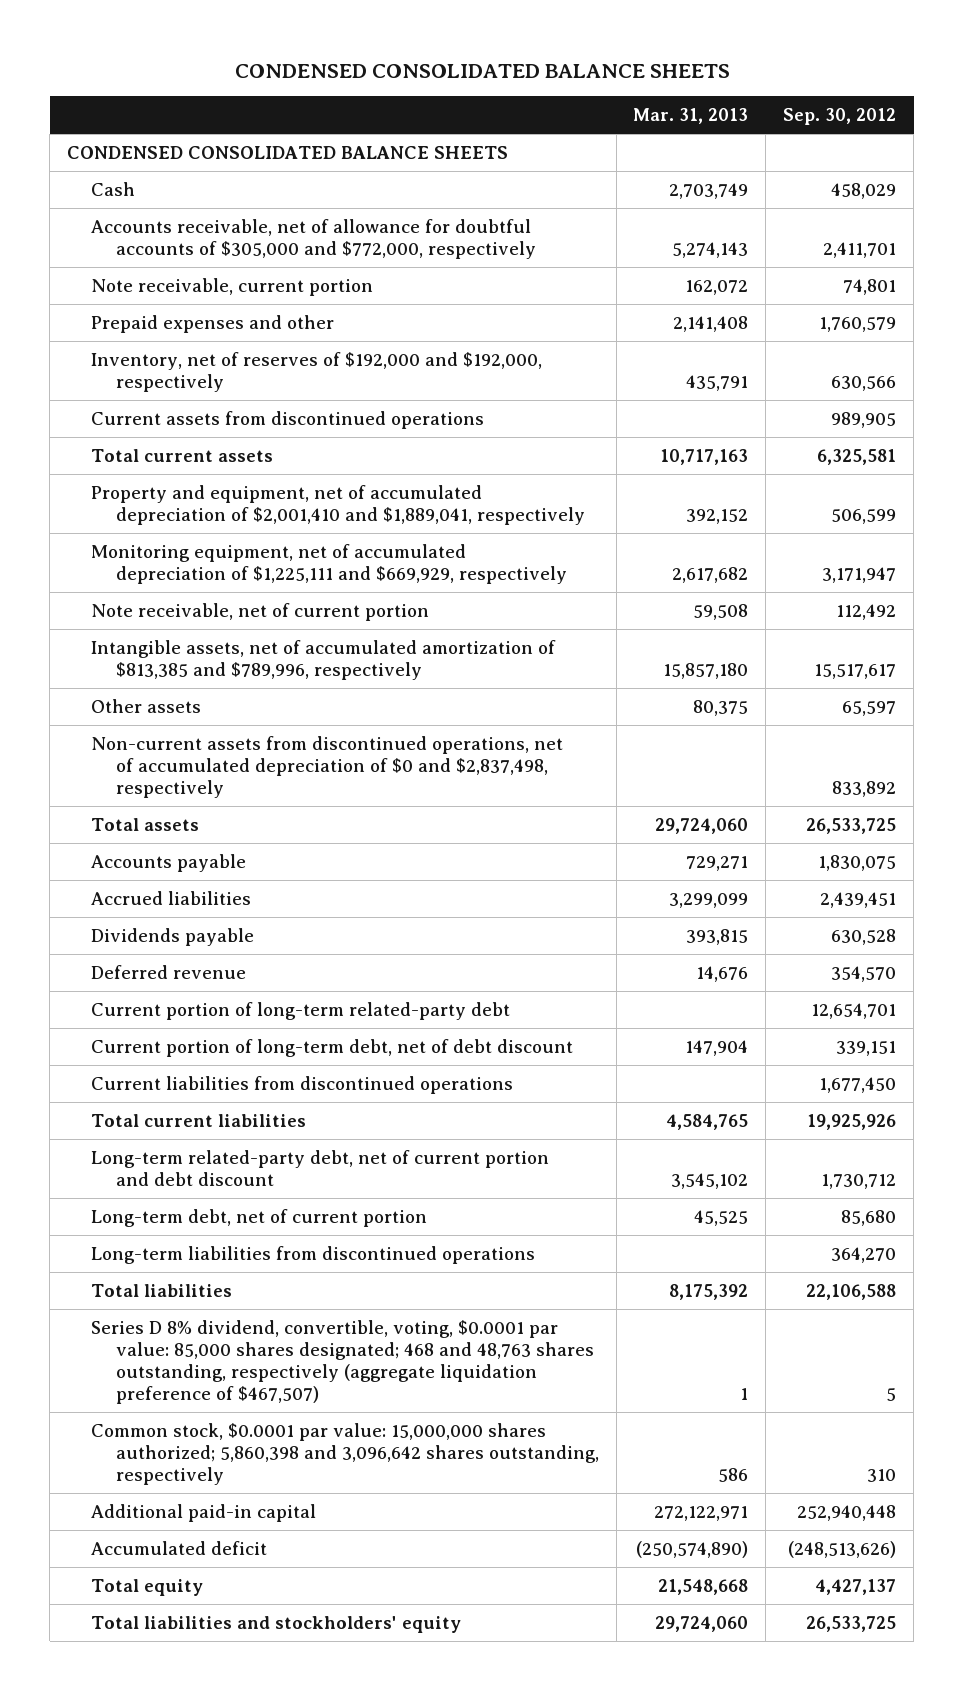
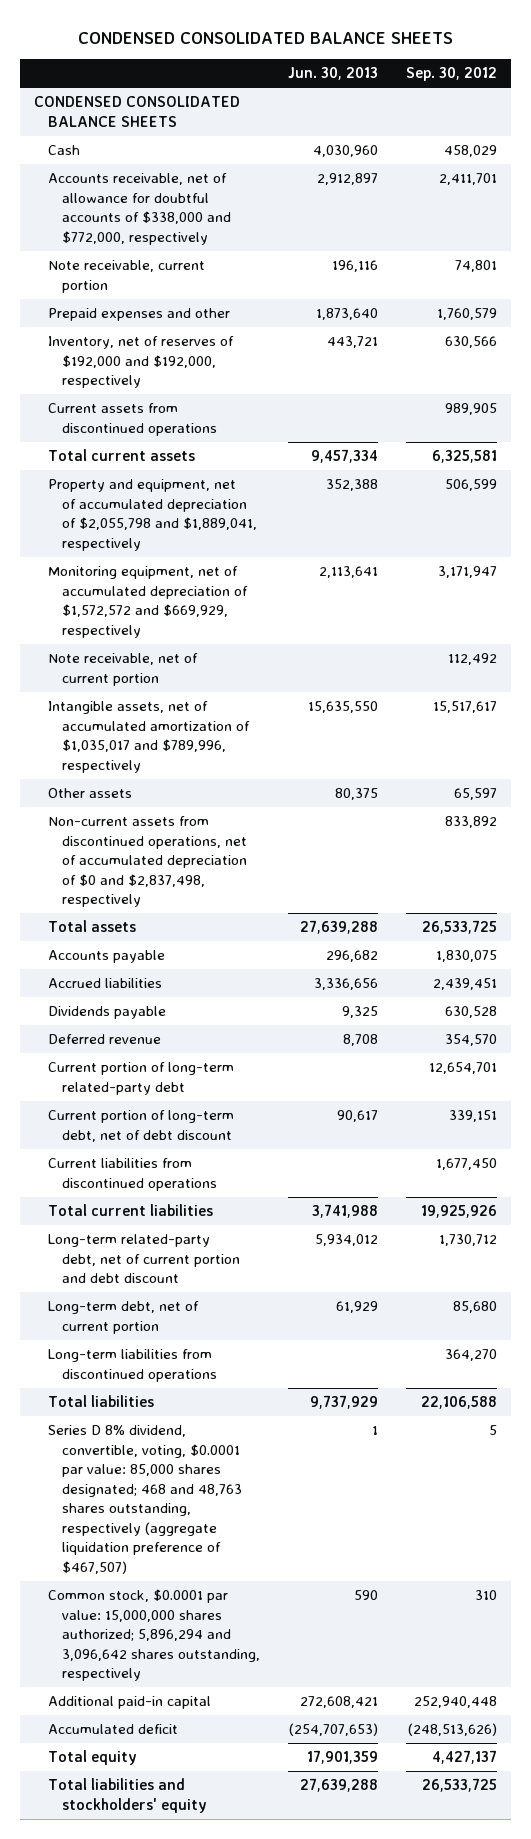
- | Mar. 31, 2013 | Sep. 30, 2012
+ | Jun. 30, 2013 | Sep. 30, 2012
- Accounts receivable, net of allowance for doubtful accounts of $305,000 and $772,000, respectively | 5,274,143 | 2,411,701
+ Accounts receivable, net of allowance for doubtful accounts of $338,000 and $772,000, respectively | 2,912,897 | 2,411,701
- Property and equipment, net of accumulated depreciation of $2,001,410 and $1,889,041, respectively | 392,152 | 506,599
- Monitoring equipment, net of accumulated depreciation of $1,225,111 and $669,929, respectively | 2,617,682 | 3,171,947
+ Property and equipment, net of accumulated depreciation of $2,055,798 and $1,889,041, respectively | 352,388 | 506,599
+ Monitoring equipment, net of accumulated depreciation of $1,572,572 and $669,929, respectively | 2,113,641 | 3,171,947
- Intangible assets, net of accumulated amortization of $813,385 and $789,996, respectively | 15,857,180 | 15,517,617
+ Intangible assets, net of accumulated amortization of $1,035,017 and $789,996, respectively | 15,635,550 | 15,517,617
- Common stock, $0.0001 par value: 15,000,000 shares authorized; 5,860,398 and 3,096,642 shares outstanding, respectively | 586 | 310
+ Common stock, $0.0001 par value: 15,000,000 shares authorized; 5,896,294 and 3,096,642 shares outstanding, respectively | 590 | 310

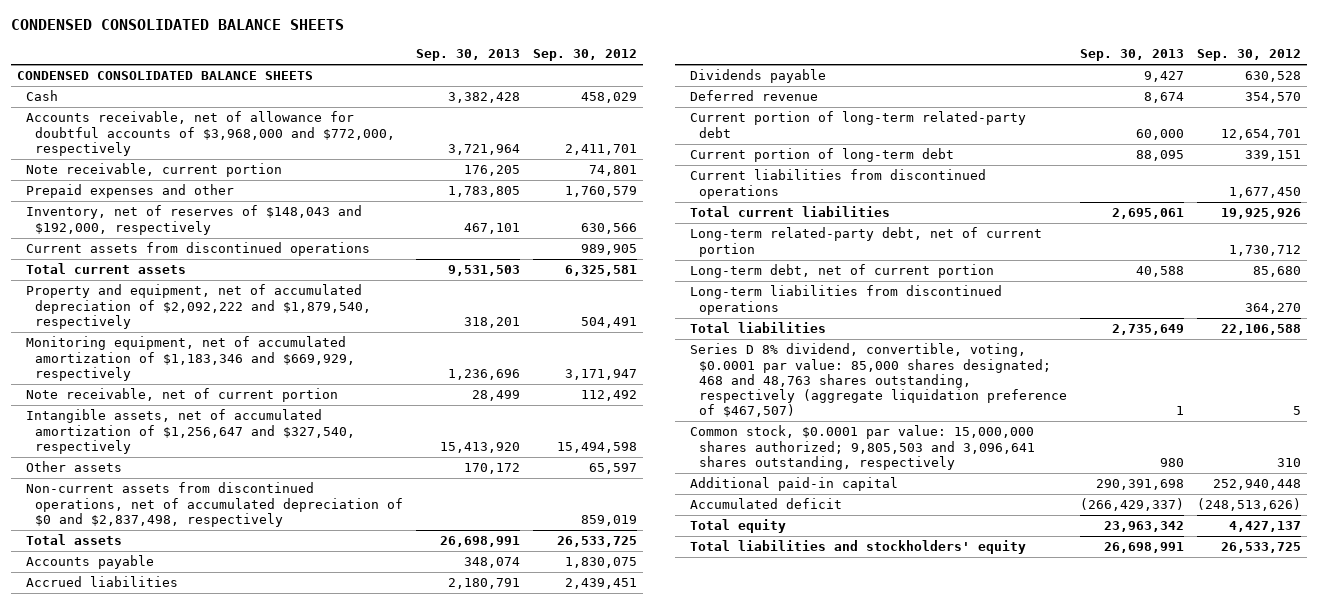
- | Jun. 30, 2013 | Sep. 30, 2012
+ | Sep. 30, 2013 | Sep. 30, 2012
- Accounts receivable, net of allowance for doubtful accounts of $338,000 and $772,000, respectively | 2,912,897 | 2,411,701
+ Accounts receivable, net of allowance for doubtful accounts of $3,968,000 and $772,000, respectively | 3,721,964 | 2,411,701
- Inventory, net of reserves of $192,000 and $192,000, respectively | 443,721 | 630,566
+ Inventory, net of reserves of $148,043 and $192,000, respectively | 467,101 | 630,566
- Property and equipment, net of accumulated depreciation of $2,055,798 and $1,889,041, respectively | 352,388 | 506,599
- Monitoring equipment, net of accumulated depreciation of $1,572,572 and $669,929, respectively | 2,113,641 | 3,171,947
+ Property and equipment, net of accumulated depreciation of $2,092,222 and $1,879,540, respectively | 318,201 | 504,491
+ Monitoring equipment, net of accumulated amortization of $1,183,346 and $669,929, respectively | 1,236,696 | 3,171,947
- Intangible assets, net of accumulated amortization of $1,035,017 and $789,996, respectively | 15,635,550 | 15,517,617
+ Intangible assets, net of accumulated amortization of $1,256,647 and $327,540, respectively | 15,413,920 | 15,494,598
- Non-current assets from discontinued operations, net of accumulated depreciation of $0 and $2,837,498, respectively | | 833,892
+ Non-current assets from discontinued operations, net of accumulated depreciation of $0 and $2,837,498, respectively | | 859,019
- Current portion of long-term debt, net of debt discount | 90,617 | 339,151
+ Current portion of long-term debt | 88,095 | 339,151
- Long-term related-party debt, net of current portion and debt discount | 5,934,012 | 1,730,712
+ Long-term related-party debt, net of current portion | | 1,730,712
- Common stock, $0.0001 par value: 15,000,000 shares authorized; 5,896,294 and 3,096,642 shares outstanding, respectively | 590 | 310
+ Common stock, $0.0001 par value: 15,000,000 shares authorized; 9,805,503 and 3,096,641 shares outstanding, respectively | 980 | 310

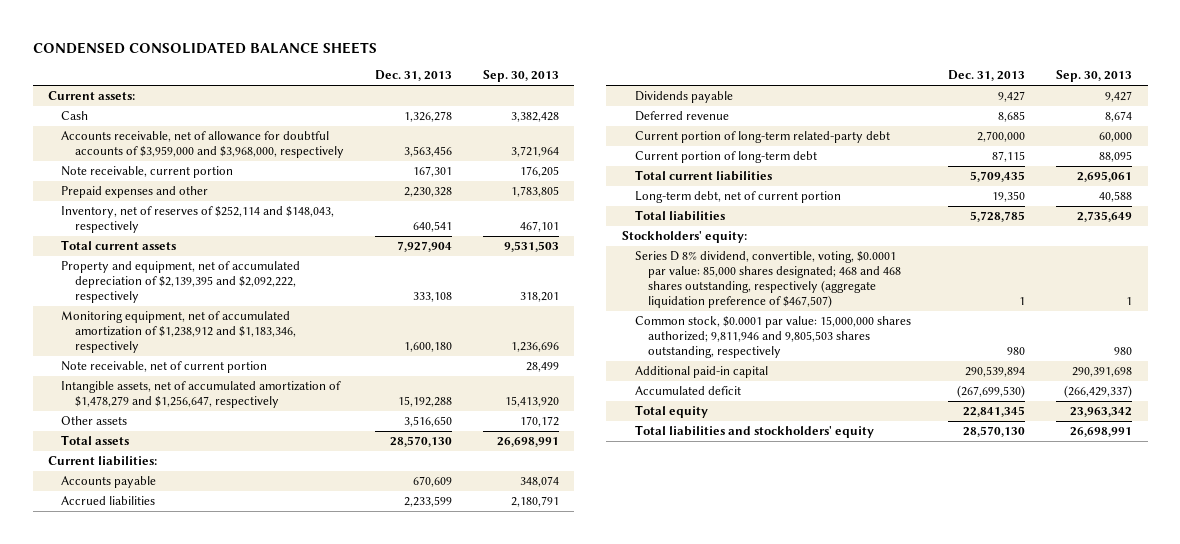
- | Sep. 30, 2013 | Sep. 30, 2012
+ | Dec. 31, 2013 | Sep. 30, 2013
- CONDENSED CONSOLIDATED BALANCE SHEETS
+ Current assets:
- Accounts receivable, net of allowance for doubtful accounts of $3,968,000 and $772,000, respectively | 3,721,964 | 2,411,701
+ Accounts receivable, net of allowance for doubtful accounts of $3,959,000 and $3,968,000, respectively | 3,563,456 | 3,721,964
- Inventory, net of reserves of $148,043 and $192,000, respectively | 467,101 | 630,566
- Current assets from discontinued operations | | 989,905
+ Inventory, net of reserves of $252,114 and $148,043, respectively | 640,541 | 467,101
- Property and equipment, net of accumulated depreciation of $2,092,222 and $1,879,540, respectively | 318,201 | 504,491
- Monitoring equipment, net of accumulated amortization of $1,183,346 and $669,929, respectively | 1,236,696 | 3,171,947
+ Property and equipment, net of accumulated depreciation of $2,139,395 and $2,092,222, respectively | 333,108 | 318,201
+ Monitoring equipment, net of accumulated amortization of $1,238,912 and $1,183,346, respectively | 1,600,180 | 1,236,696
- Intangible assets, net of accumulated amortization of $1,256,647 and $327,540, respectively | 15,413,920 | 15,494,598
+ Intangible assets, net of accumulated amortization of $1,478,279 and $1,256,647, respectively | 15,192,288 | 15,413,920
- Non-current assets from discontinued operations, net of accumulated depreciation of $0 and $2,837,498, respectively | | 859,019
+ Current liabilities:
- Current liabilities from discontinued operations | | 1,677,450
- Long-term related-party debt, net of current portion | | 1,730,712
- Long-term liabilities from discontinued operations | | 364,270
- Series D 8% dividend, convertible, voting, $0.0001 par value: 85,000 shares designated; 468 and 48,763 shares outstanding, respectively (aggregate liquidation preference of $467,507) | 1 | 5
- Common stock, $0.0001 par value: 15,000,000 shares authorized; 9,805,503 and 3,096,641 shares outstanding, respectively | 980 | 310
+ Stockholders' equity:
+ Series D 8% dividend, convertible, voting, $0.0001 par value: 85,000 shares designated; 468 and 468 shares outstanding, respectively (aggregate liquidation preference of $467,507) | 1 | 1
+ Common stock, $0.0001 par value: 15,000,000 shares authorized; 9,811,946 and 9,805,503 shares outstanding, respectively | 980 | 980

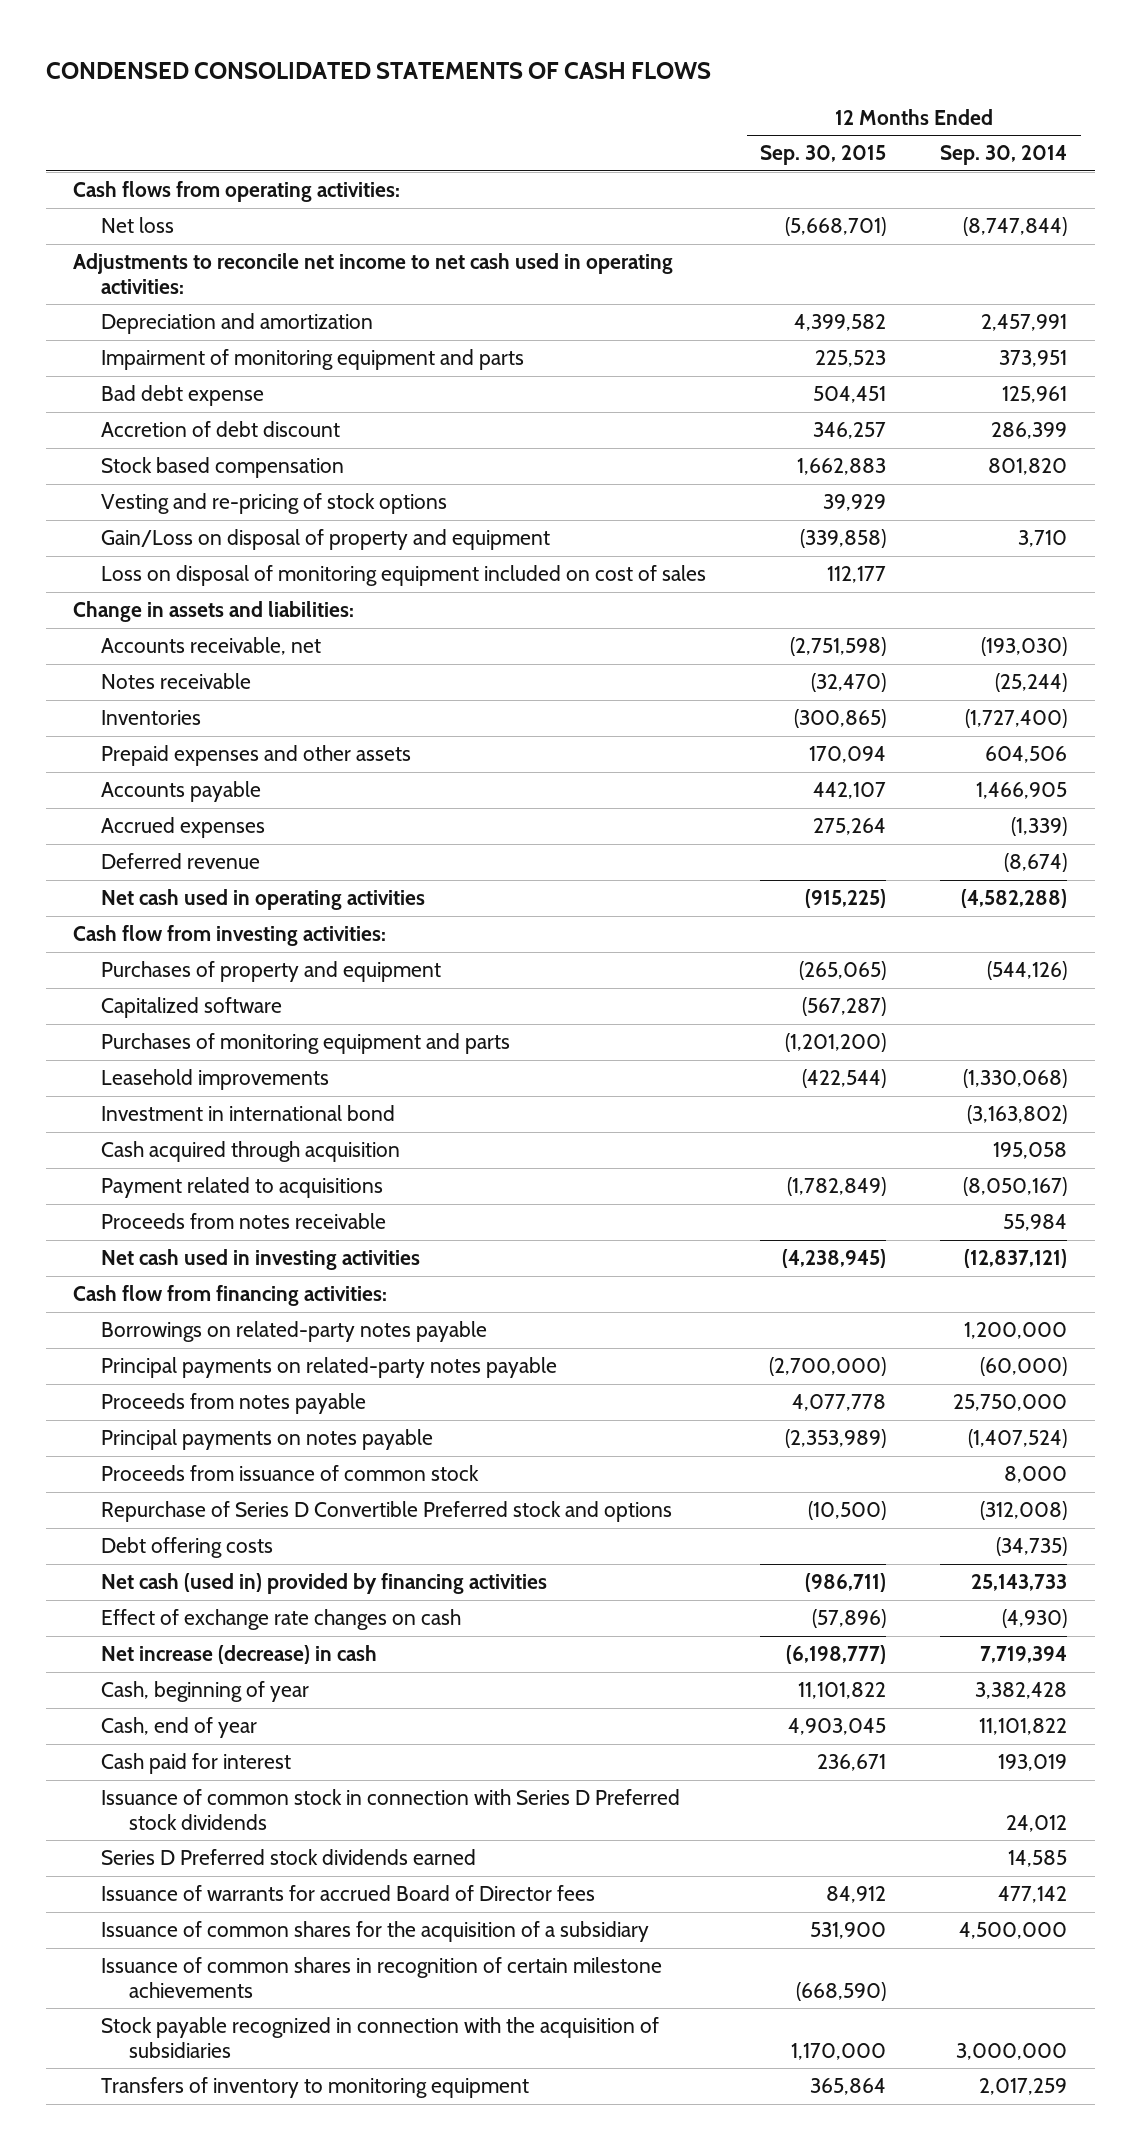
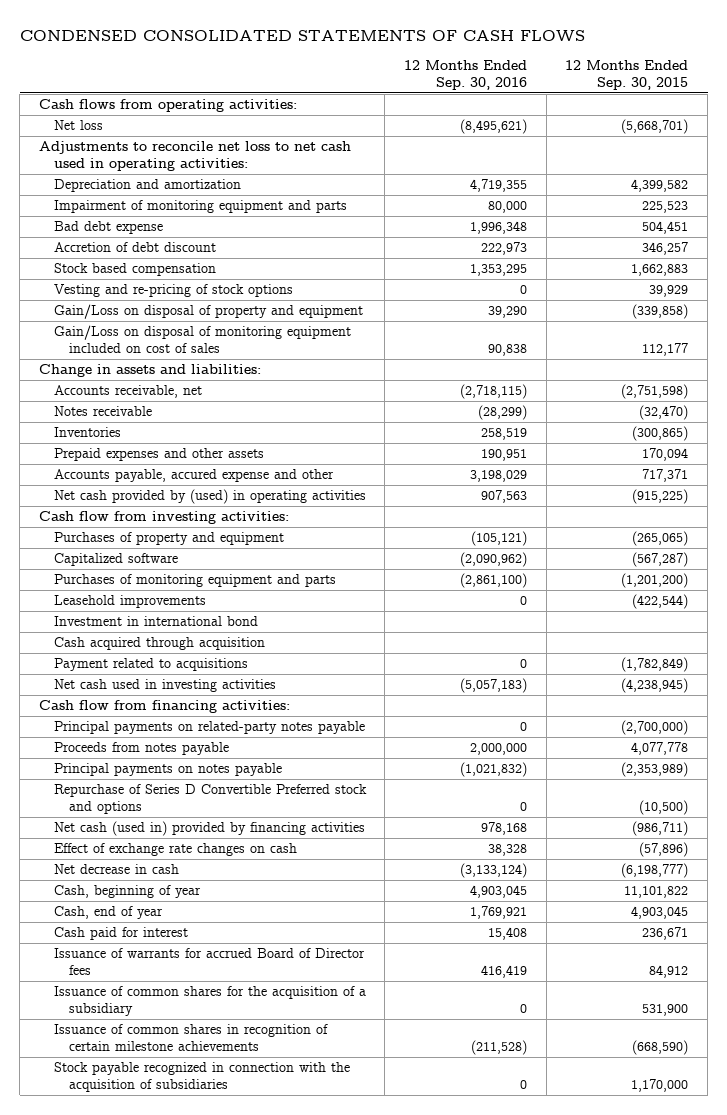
- | 12 Months Ended Sep. 30, 2015 | 12 Months Ended Sep. 30, 2014
+ | 12 Months Ended Sep. 30, 2016 | 12 Months Ended Sep. 30, 2015
- Adjustments to reconcile net income to net cash used in operating activities:
+ Adjustments to reconcile net loss to net cash used in operating activities:
- Loss on disposal of monitoring equipment included on cost of sales | 112,177 |
+ Gain/Loss on disposal of monitoring equipment included on cost of sales | 90,838 | 112,177
- Accounts payable | 442,107 | 1,466,905
- Accrued expenses | 275,264 | (1,339)
- Deferred revenue | | (8,674)
- Net cash used in operating activities | (915,225) | (4,582,288)
+ Accounts payable, accured expense and other | 3,198,029 | 717,371
+ Net cash provided by (used) in operating activities | 907,563 | (915,225)
- Proceeds from notes receivable | | 55,984
- Borrowings on related-party notes payable | | 1,200,000
- Proceeds from issuance of common stock | | 8,000
- Debt offering costs | | (34,735)
- Net increase (decrease) in cash | (6,198,777) | 7,719,394
+ Net decrease in cash | (3,133,124) | (6,198,777)
- Issuance of common stock in connection with Series D Preferred stock dividends | | 24,012
- Series D Preferred stock dividends earned | | 14,585
- Transfers of inventory to monitoring equipment | 365,864 | 2,017,259

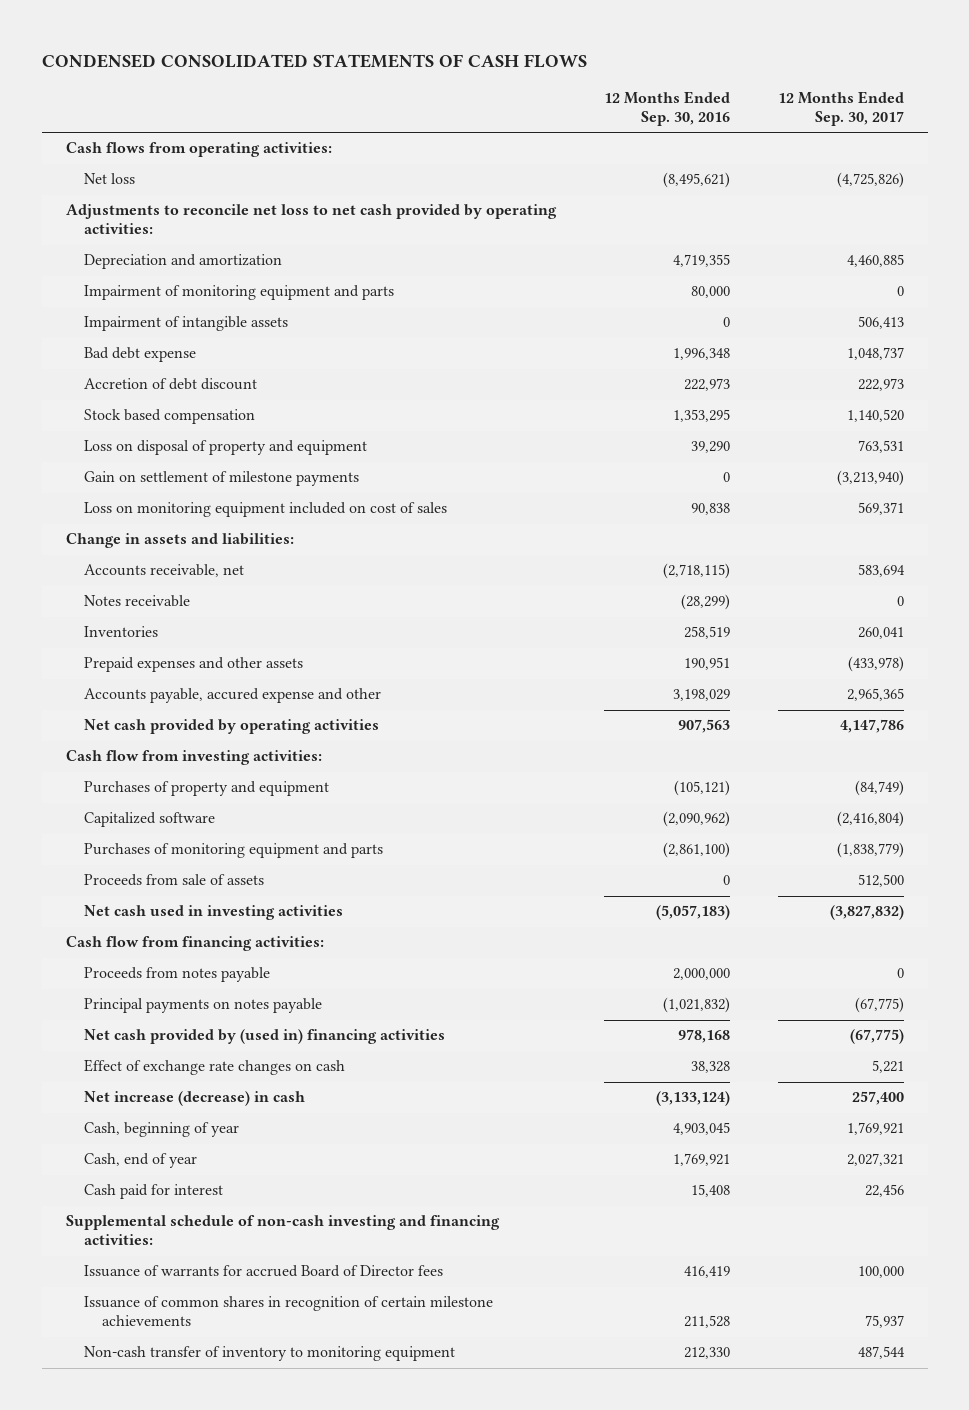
- | 12 Months Ended Sep. 30, 2016 | 12 Months Ended Sep. 30, 2015
+ | 12 Months Ended Sep. 30, 2016 | 12 Months Ended Sep. 30, 2017
- Adjustments to reconcile net loss to net cash used in operating activities:
+ Adjustments to reconcile net loss to net cash provided by operating activities:
+ Impairment of intangible assets | 0 | 506,413
- Vesting and re-pricing of stock options | 0 | 39,929
- Gain/Loss on disposal of property and equipment | 39,290 | (339,858)
- Gain/Loss on disposal of monitoring equipment included on cost of sales | 90,838 | 112,177
+ Loss on disposal of property and equipment | 39,290 | 763,531
+ Gain on settlement of milestone payments | 0 | (3,213,940)
+ Loss on monitoring equipment included on cost of sales | 90,838 | 569,371
- Net cash provided by (used) in operating activities | 907,563 | (915,225)
+ Net cash provided by operating activities | 907,563 | 4,147,786
- Leasehold improvements | 0 | (422,544)
- Investment in international bond
- Cash acquired through acquisition
- Payment related to acquisitions | 0 | (1,782,849)
+ Proceeds from sale of assets | 0 | 512,500
- Principal payments on related-party notes payable | 0 | (2,700,000)
- Repurchase of Series D Convertible Preferred stock and options | 0 | (10,500)
- Net cash (used in) provided by financing activities | 978,168 | (986,711)
+ Net cash provided by (used in) financing activities | 978,168 | (67,775)
- Net decrease in cash | (3,133,124) | (6,198,777)
+ Net increase (decrease) in cash | (3,133,124) | 257,400
+ Supplemental schedule of non-cash investing and financing activities:
- Issuance of common shares for the acquisition of a subsidiary | 0 | 531,900
- Issuance of common shares in recognition of certain milestone achievements | (211,528) | (668,590)
- Stock payable recognized in connection with the acquisition of subsidiaries | 0 | 1,170,000
+ Issuance of common shares in recognition of certain milestone achievements | 211,528 | 75,937
+ Non-cash transfer of inventory to monitoring equipment | 212,330 | 487,544

